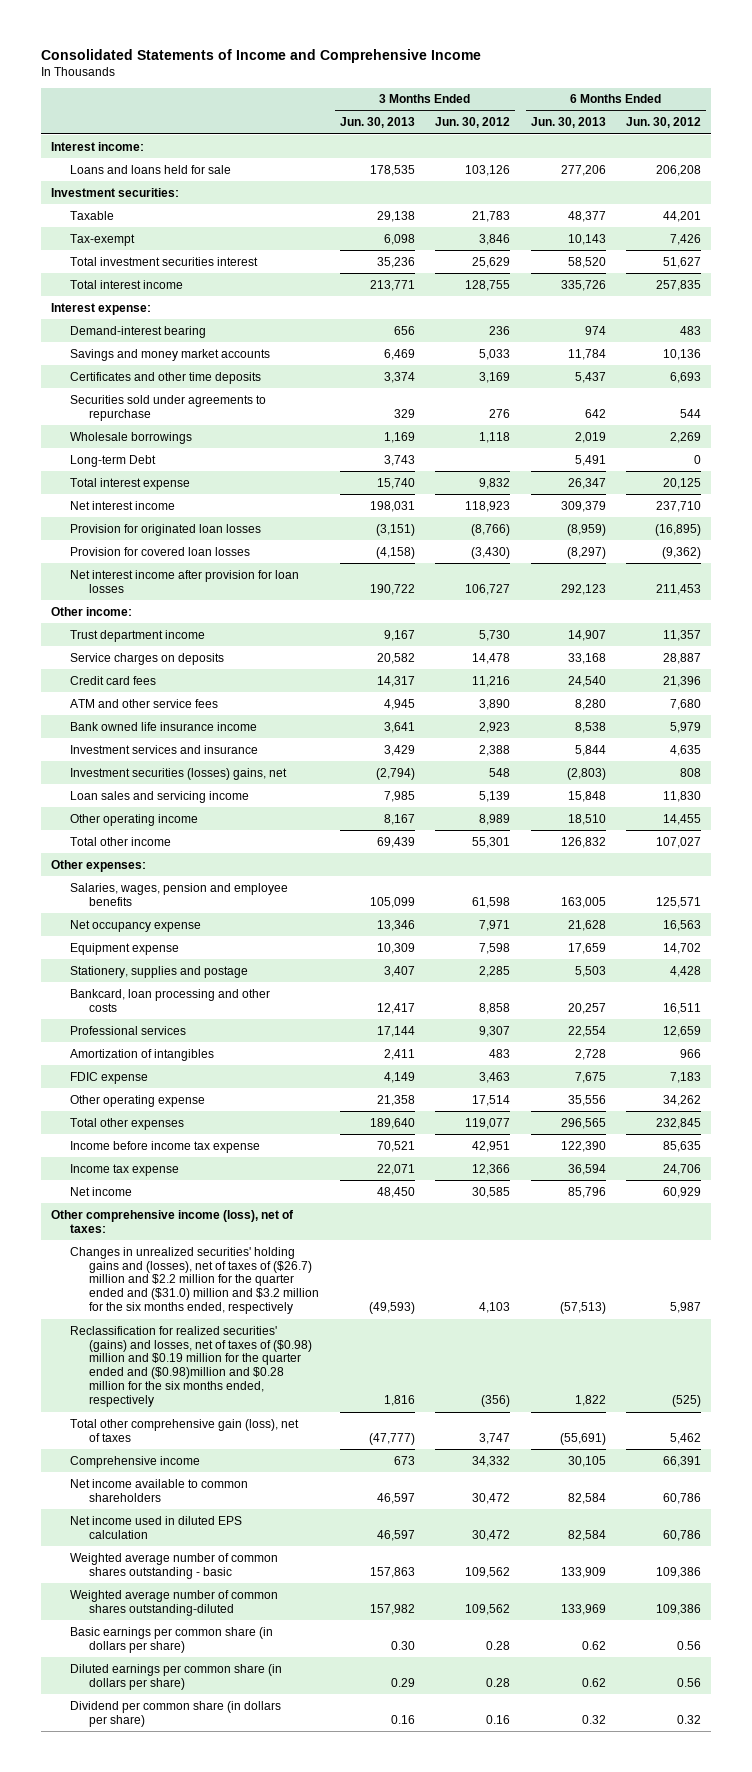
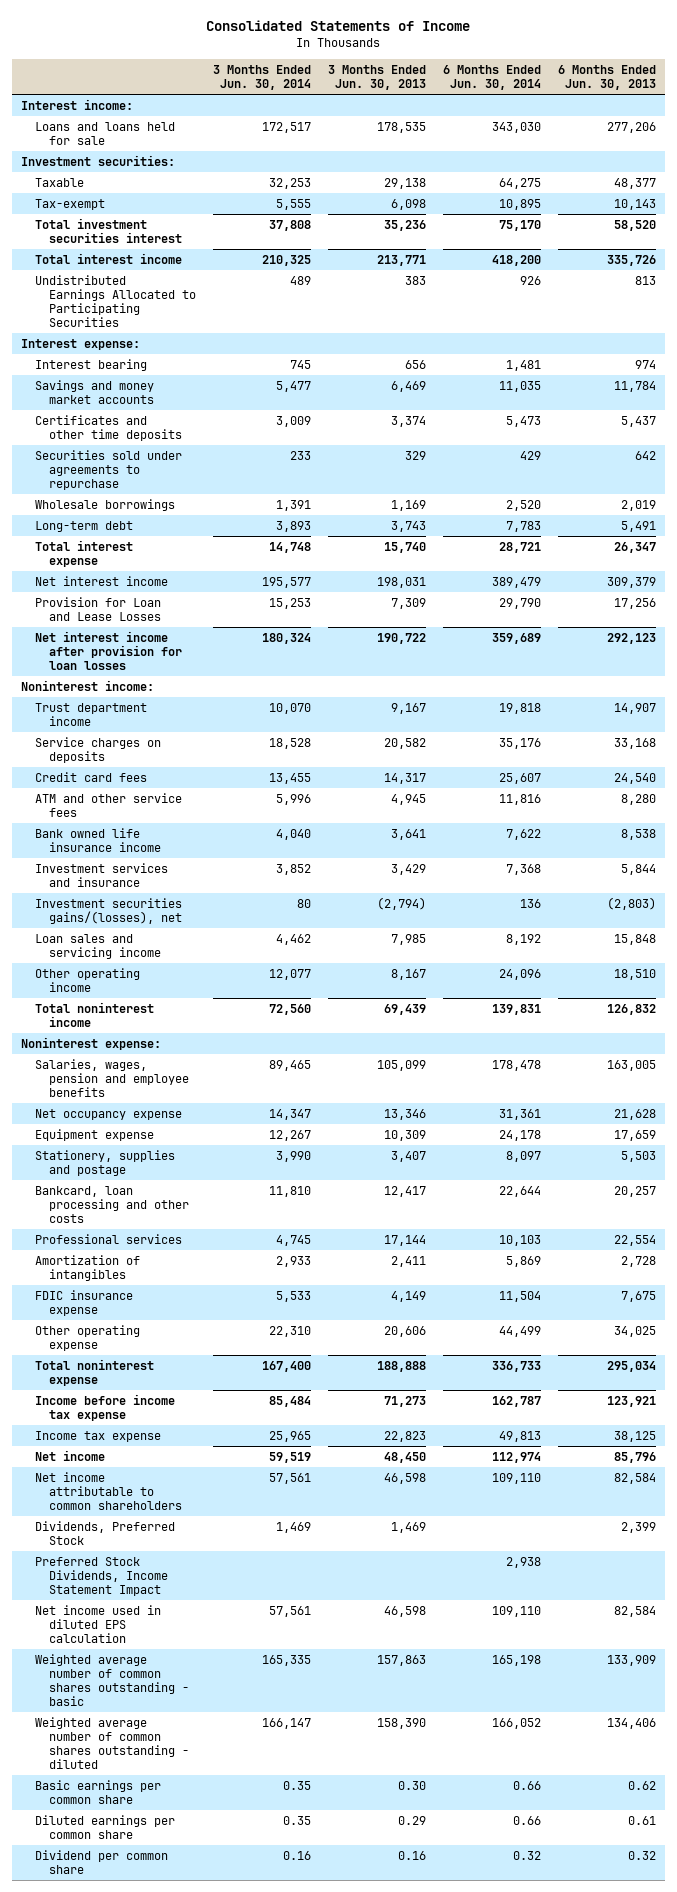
- Consolidated Statements of Income and Comprehensive Income
+ Consolidated Statements of Income
- | 3 Months Ended Jun. 30, 2013 | 3 Months Ended Jun. 30, 2012 | 6 Months Ended Jun. 30, 2013 | 6 Months Ended Jun. 30, 2012
+ | 3 Months Ended Jun. 30, 2014 | 3 Months Ended Jun. 30, 2013 | 6 Months Ended Jun. 30, 2014 | 6 Months Ended Jun. 30, 2013
+ Undistributed Earnings Allocated to Participating Securities | 489 | 383 | 926 | 813
- Demand-interest bearing | 656 | 236 | 974 | 483
+ Interest bearing | 745 | 656 | 1,481 | 974
- Long-term Debt | 3,743 | | 5,491 | 0
+ Long-term debt | 3,893 | 3,743 | 7,783 | 5,491
- Provision for originated loan losses | (3,151) | (8,766) | (8,959) | (16,895)
- Provision for covered loan losses | (4,158) | (3,430) | (8,297) | (9,362)
+ Provision for Loan and Lease Losses | 15,253 | 7,309 | 29,790 | 17,256
- Other income:
+ Noninterest income:
- Investment securities (losses) gains, net | (2,794) | 548 | (2,803) | 808
+ Investment securities gains/(losses), net | 80 | (2,794) | 136 | (2,803)
- Total other income | 69,439 | 55,301 | 126,832 | 107,027
- Other expenses:
+ Total noninterest income | 72,560 | 69,439 | 139,831 | 126,832
+ Noninterest expense:
- FDIC expense | 4,149 | 3,463 | 7,675 | 7,183
- Other operating expense | 21,358 | 17,514 | 35,556 | 34,262
- Total other expenses | 189,640 | 119,077 | 296,565 | 232,845
- Income before income tax expense | 70,521 | 42,951 | 122,390 | 85,635
- Income tax expense | 22,071 | 12,366 | 36,594 | 24,706
+ FDIC insurance expense | 5,533 | 4,149 | 11,504 | 7,675
+ Other operating expense | 22,310 | 20,606 | 44,499 | 34,025
+ Total noninterest expense | 167,400 | 188,888 | 336,733 | 295,034
+ Income before income tax expense | 85,484 | 71,273 | 162,787 | 123,921
+ Income tax expense | 25,965 | 22,823 | 49,813 | 38,125
- Other comprehensive income (loss), net of taxes:
- Changes in unrealized securities' holding gains and (losses), net of taxes of ($26.7) million and $2.2 million for the quarter ended and ($31.0) million and $3.2 million for the six months ended, respectively | (49,593) | 4,103 | (57,513) | 5,987
- Reclassification for realized securities' (gains) and losses, net of taxes of ($0.98) million and $0.19 million for the quarter ended and ($0.98)million and $0.28 million for the six months ended, respectively | 1,816 | (356) | 1,822 | (525)
- Total other comprehensive gain (loss), net of taxes | (47,777) | 3,747 | (55,691) | 5,462
- Comprehensive income | 673 | 34,332 | 30,105 | 66,391
- Net income available to common shareholders | 46,597 | 30,472 | 82,584 | 60,786
- Net income used in diluted EPS calculation | 46,597 | 30,472 | 82,584 | 60,786
+ Net income attributable to common shareholders | 57,561 | 46,598 | 109,110 | 82,584
+ Dividends, Preferred Stock | 1,469 | 1,469 | | 2,399
+ Preferred Stock Dividends, Income Statement Impact | | | 2,938 |
+ Net income used in diluted EPS calculation | 57,561 | 46,598 | 109,110 | 82,584
- Weighted average number of common shares outstanding-diluted | 157,982 | 109,562 | 133,969 | 109,386
- Basic earnings per common share (in dollars per share) | 0.30 | 0.28 | 0.62 | 0.56
- Diluted earnings per common share (in dollars per share) | 0.29 | 0.28 | 0.62 | 0.56
- Dividend per common share (in dollars per share) | 0.16 | 0.16 | 0.32 | 0.32
+ Weighted average number of common shares outstanding - diluted | 166,147 | 158,390 | 166,052 | 134,406
+ Basic earnings per common share | 0.35 | 0.30 | 0.66 | 0.62
+ Diluted earnings per common share | 0.35 | 0.29 | 0.66 | 0.61
+ Dividend per common share | 0.16 | 0.16 | 0.32 | 0.32

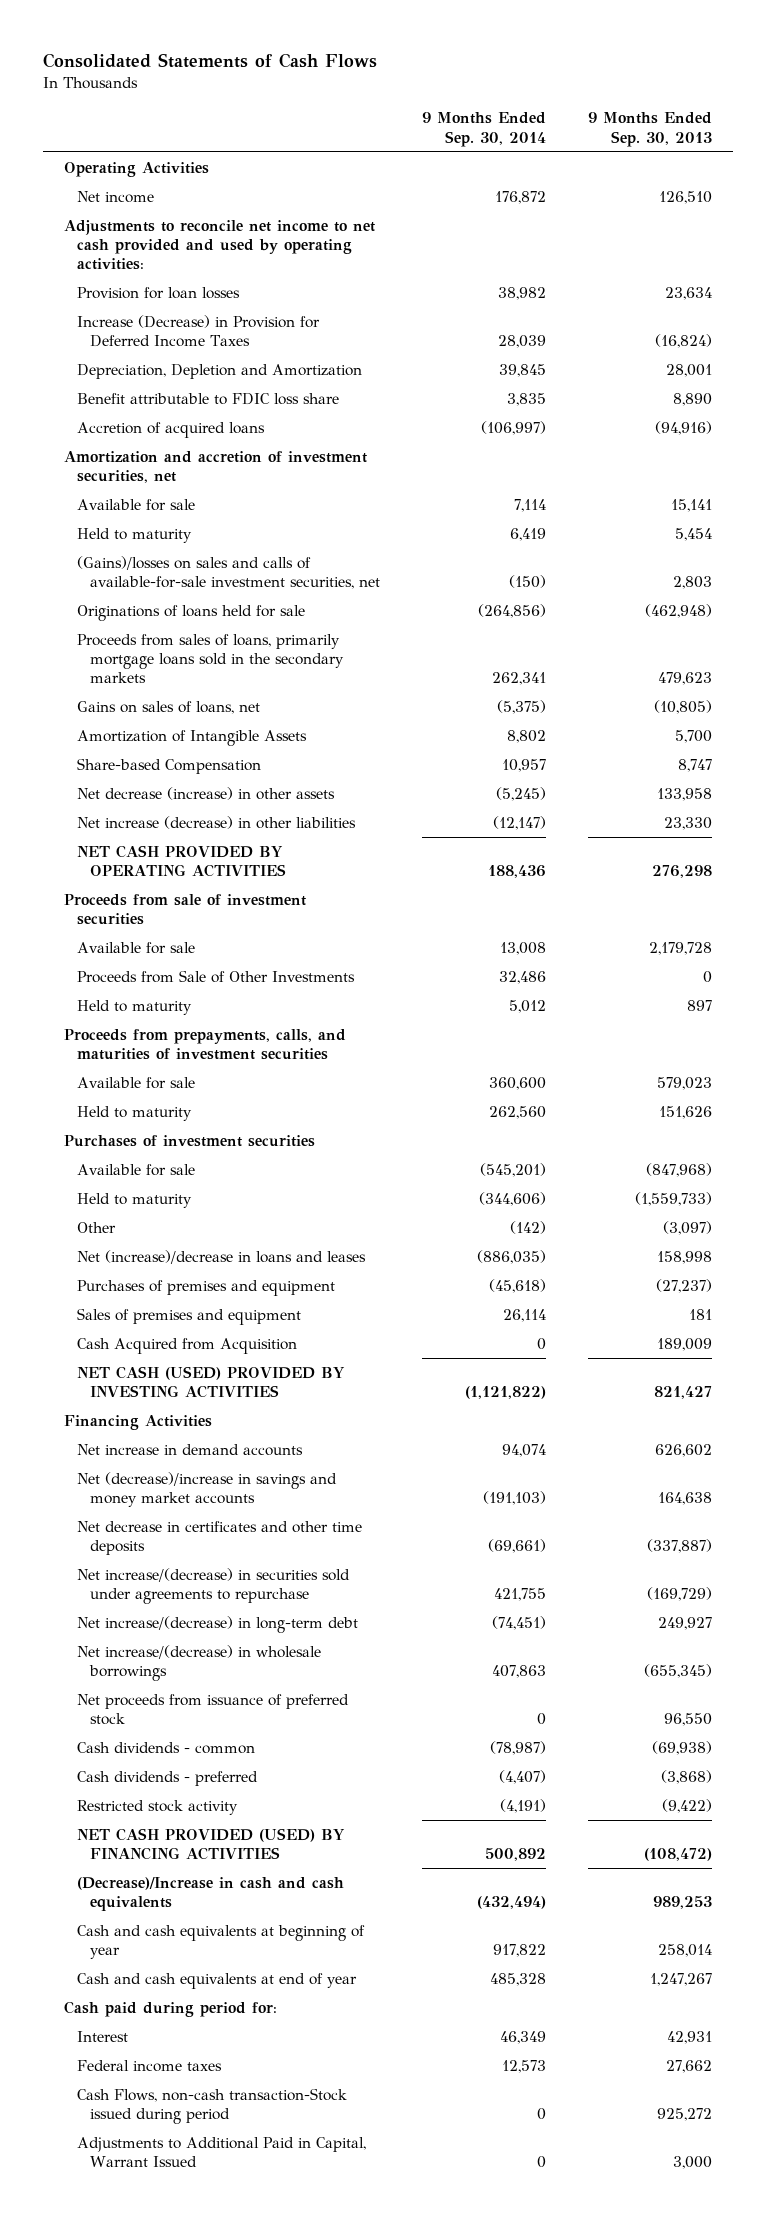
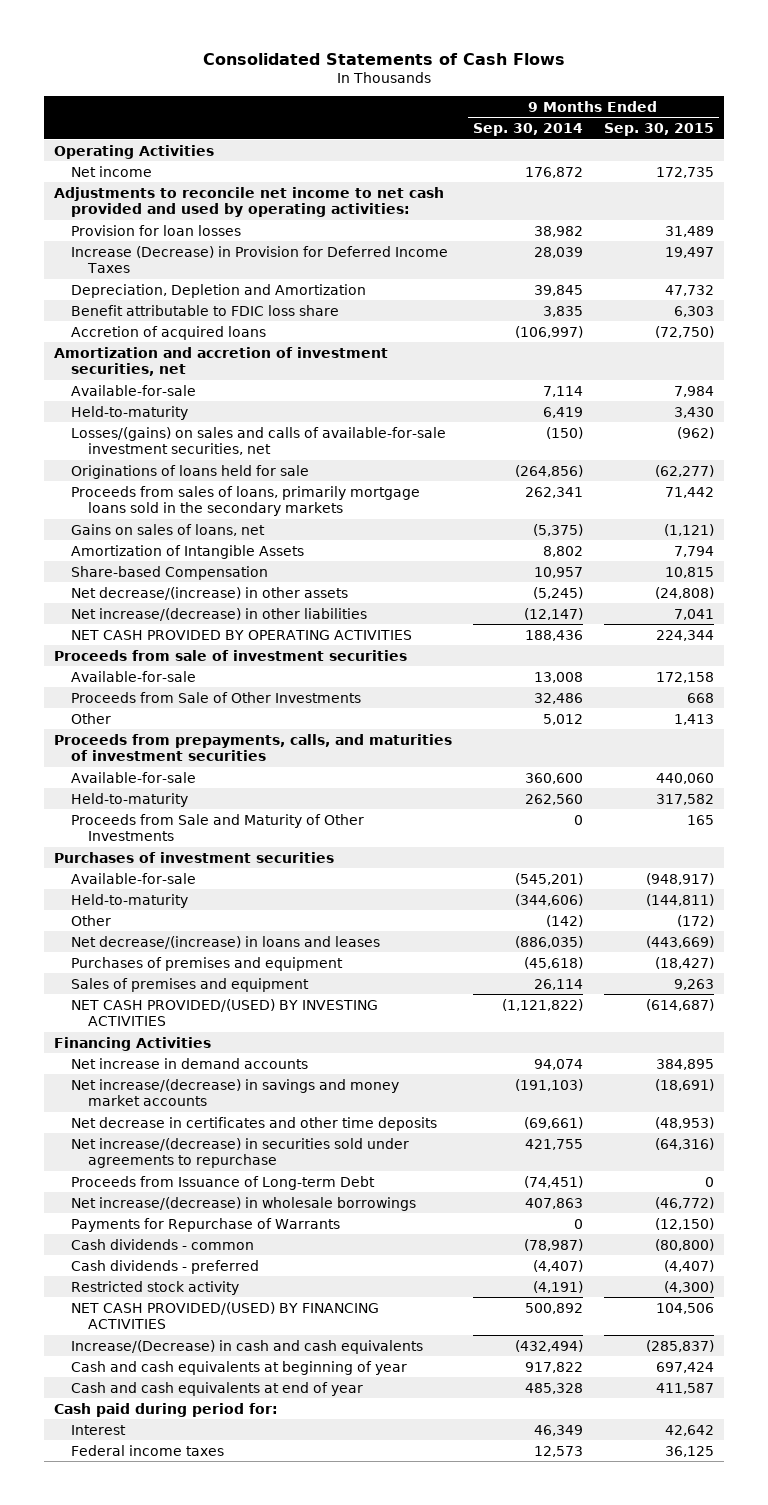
- | 9 Months Ended Sep. 30, 2014 | 9 Months Ended Sep. 30, 2013
+ | 9 Months Ended Sep. 30, 2014 | 9 Months Ended Sep. 30, 2015
- Available for sale | 7,114 | 15,141
- Held to maturity | 6,419 | 5,454
- (Gains)/losses on sales and calls of available-for-sale investment securities, net | (150) | 2,803
+ Available-for-sale | 7,114 | 7,984
+ Held-to-maturity | 6,419 | 3,430
+ Losses/(gains) on sales and calls of available-for-sale investment securities, net | (150) | (962)
- Net decrease (increase) in other assets | (5,245) | 133,958
- Net increase (decrease) in other liabilities | (12,147) | 23,330
+ Net decrease/(increase) in other assets | (5,245) | (24,808)
+ Net increase/(decrease) in other liabilities | (12,147) | 7,041
- Available for sale | 13,008 | 2,179,728
+ Available-for-sale | 13,008 | 172,158
- Held to maturity | 5,012 | 897
+ Other | 5,012 | 1,413
- Available for sale | 360,600 | 579,023
- Held to maturity | 262,560 | 151,626
+ Available-for-sale | 360,600 | 440,060
+ Held-to-maturity | 262,560 | 317,582
+ Proceeds from Sale and Maturity of Other Investments | 0 | 165
- Available for sale | (545,201) | (847,968)
- Held to maturity | (344,606) | (1,559,733)
+ Available-for-sale | (545,201) | (948,917)
+ Held-to-maturity | (344,606) | (144,811)
- Net (increase)/decrease in loans and leases | (886,035) | 158,998
+ Net decrease/(increase) in loans and leases | (886,035) | (443,669)
- Cash Acquired from Acquisition | 0 | 189,009
- NET CASH (USED) PROVIDED BY INVESTING ACTIVITIES | (1,121,822) | 821,427
+ NET CASH PROVIDED/(USED) BY INVESTING ACTIVITIES | (1,121,822) | (614,687)
- Net (decrease)/increase in savings and money market accounts | (191,103) | 164,638
+ Net increase/(decrease) in savings and money market accounts | (191,103) | (18,691)
- Net increase/(decrease) in long-term debt | (74,451) | 249,927
+ Proceeds from Issuance of Long-term Debt | (74,451) | 0
- Net proceeds from issuance of preferred stock | 0 | 96,550
+ Payments for Repurchase of Warrants | 0 | (12,150)
- NET CASH PROVIDED (USED) BY FINANCING ACTIVITIES | 500,892 | (108,472)
- (Decrease)/Increase in cash and cash equivalents | (432,494) | 989,253
+ NET CASH PROVIDED/(USED) BY FINANCING ACTIVITIES | 500,892 | 104,506
+ Increase/(Decrease) in cash and cash equivalents | (432,494) | (285,837)
- Cash Flows, non-cash transaction-Stock issued during period | 0 | 925,272
- Adjustments to Additional Paid in Capital, Warrant Issued | 0 | 3,000

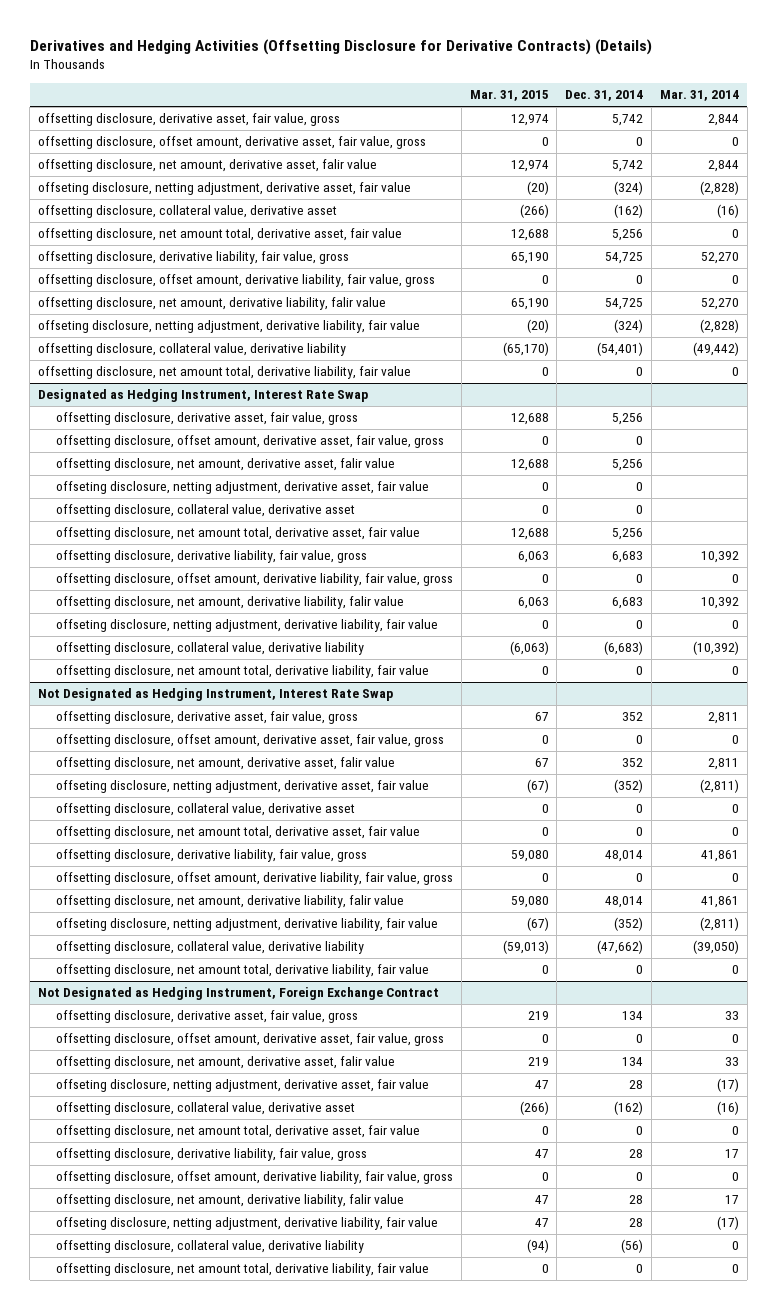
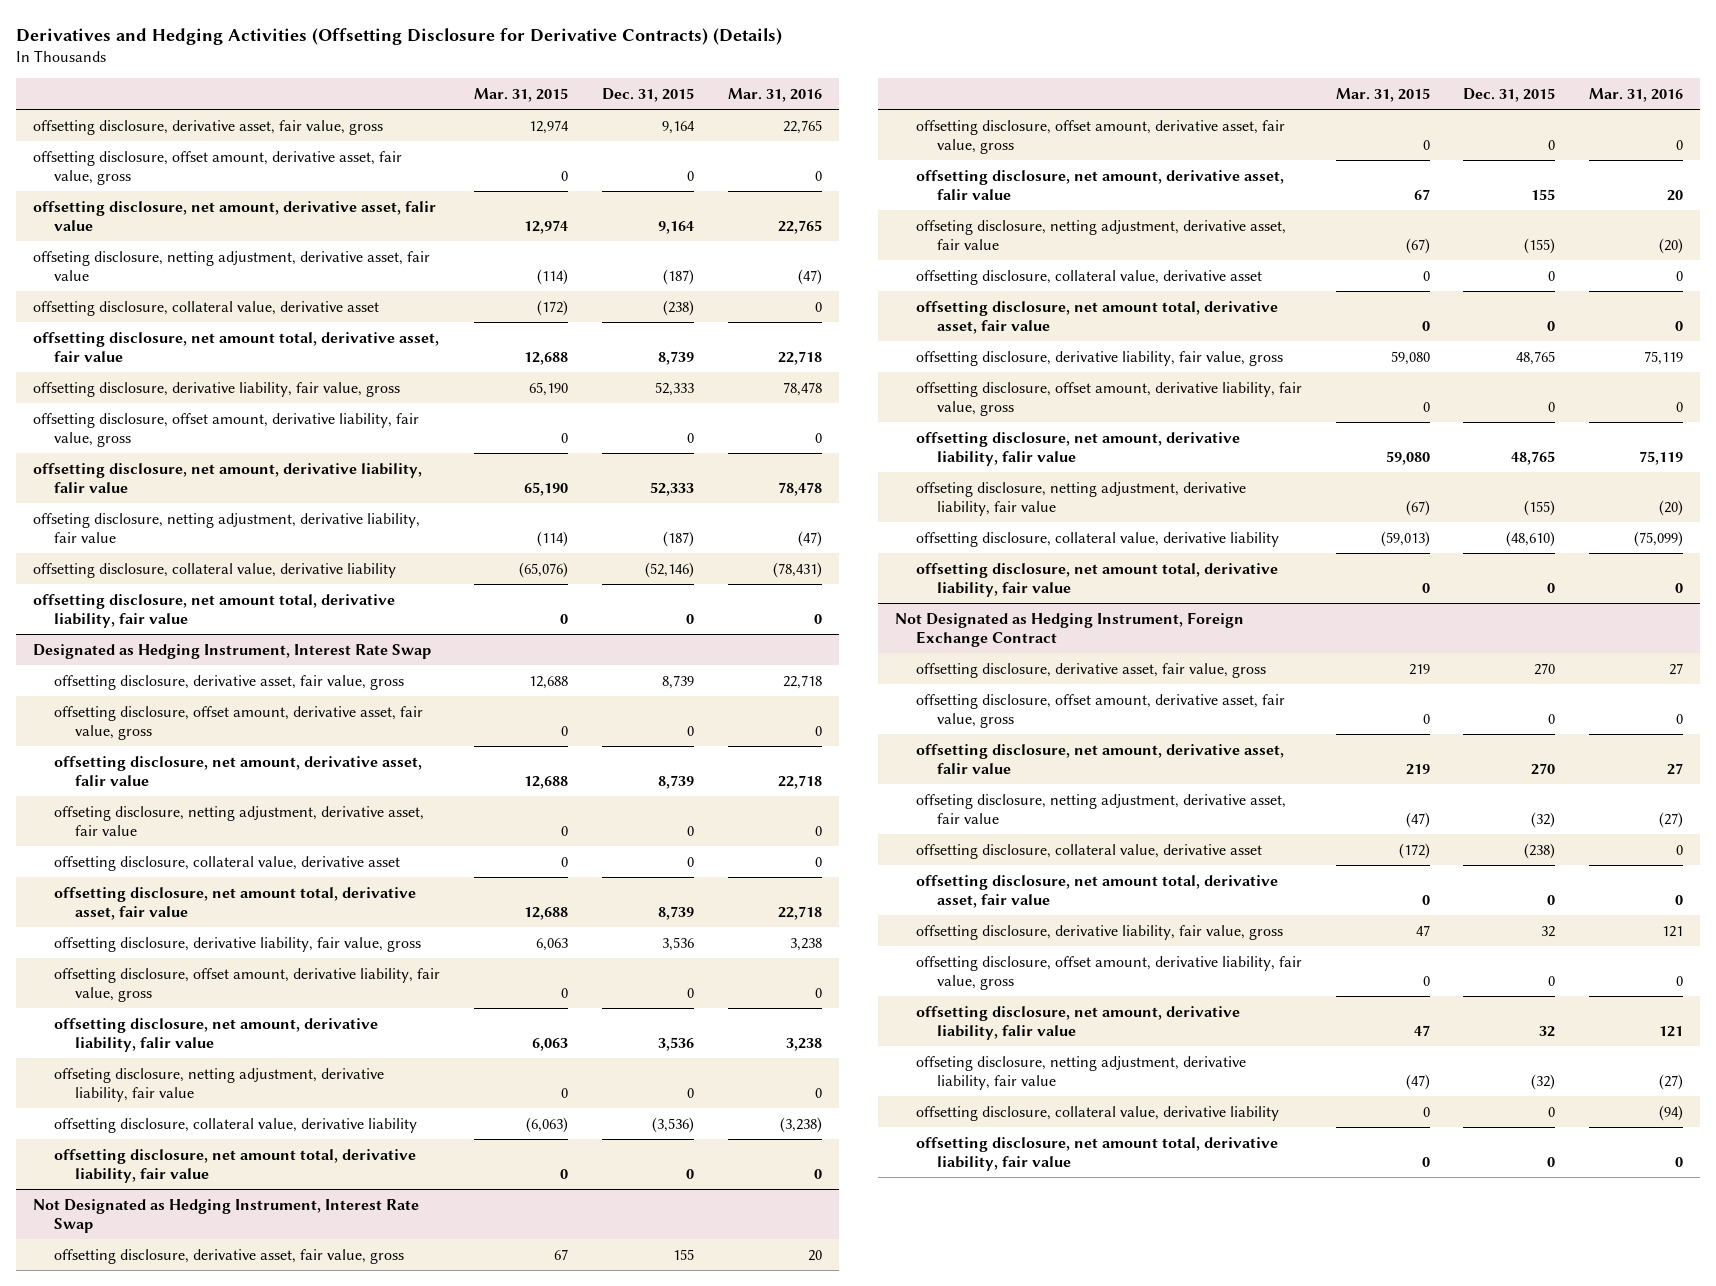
- | Mar. 31, 2015 | Dec. 31, 2014 | Mar. 31, 2014
+ | Mar. 31, 2015 | Dec. 31, 2015 | Mar. 31, 2016
- offseting disclosure, netting adjustment, derivative asset, fair value | (20) | (324) | (2,828)
- offsetting disclosure, collateral value, derivative asset | (266) | (162) | (16)
+ offseting disclosure, netting adjustment, derivative asset, fair value | (114) | (187) | (47)
+ offsetting disclosure, collateral value, derivative asset | (172) | (238) | 0
- offseting disclosure, netting adjustment, derivative liability, fair value | (20) | (324) | (2,828)
- offsetting disclosure, collateral value, derivative liability | (65,170) | (54,401) | (49,442)
+ offseting disclosure, netting adjustment, derivative liability, fair value | (114) | (187) | (47)
+ offsetting disclosure, collateral value, derivative liability | (65,076) | (52,146) | (78,431)
@ Not Designated as Hedging Instrument, Foreign Exchange Contract
- offseting disclosure, netting adjustment, derivative asset, fair value | 47 | 28 | (17)
- offsetting disclosure, collateral value, derivative asset | (266) | (162) | (16)
+ offseting disclosure, netting adjustment, derivative asset, fair value | (47) | (32) | (27)
+ offsetting disclosure, collateral value, derivative asset | (172) | (238) | 0
- offseting disclosure, netting adjustment, derivative liability, fair value | 47 | 28 | (17)
- offsetting disclosure, collateral value, derivative liability | (94) | (56) | 0
+ offseting disclosure, netting adjustment, derivative liability, fair value | (47) | (32) | (27)
+ offsetting disclosure, collateral value, derivative liability | 0 | 0 | (94)

